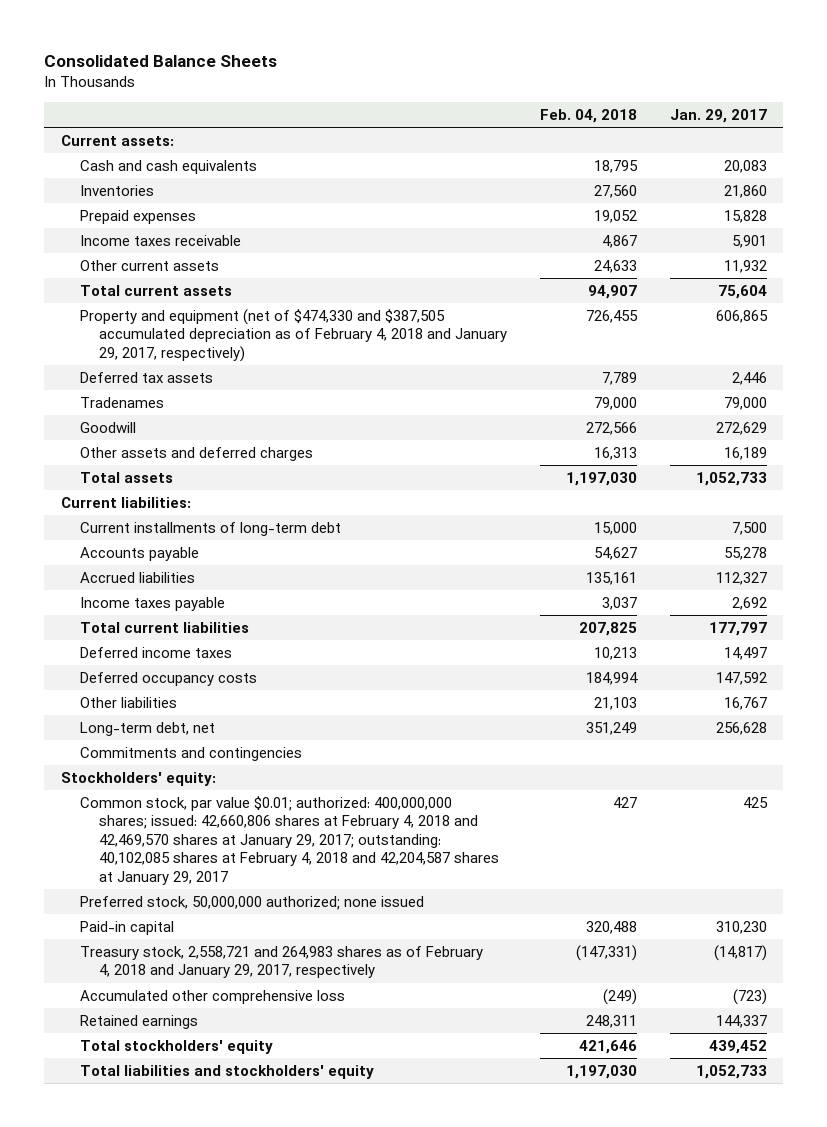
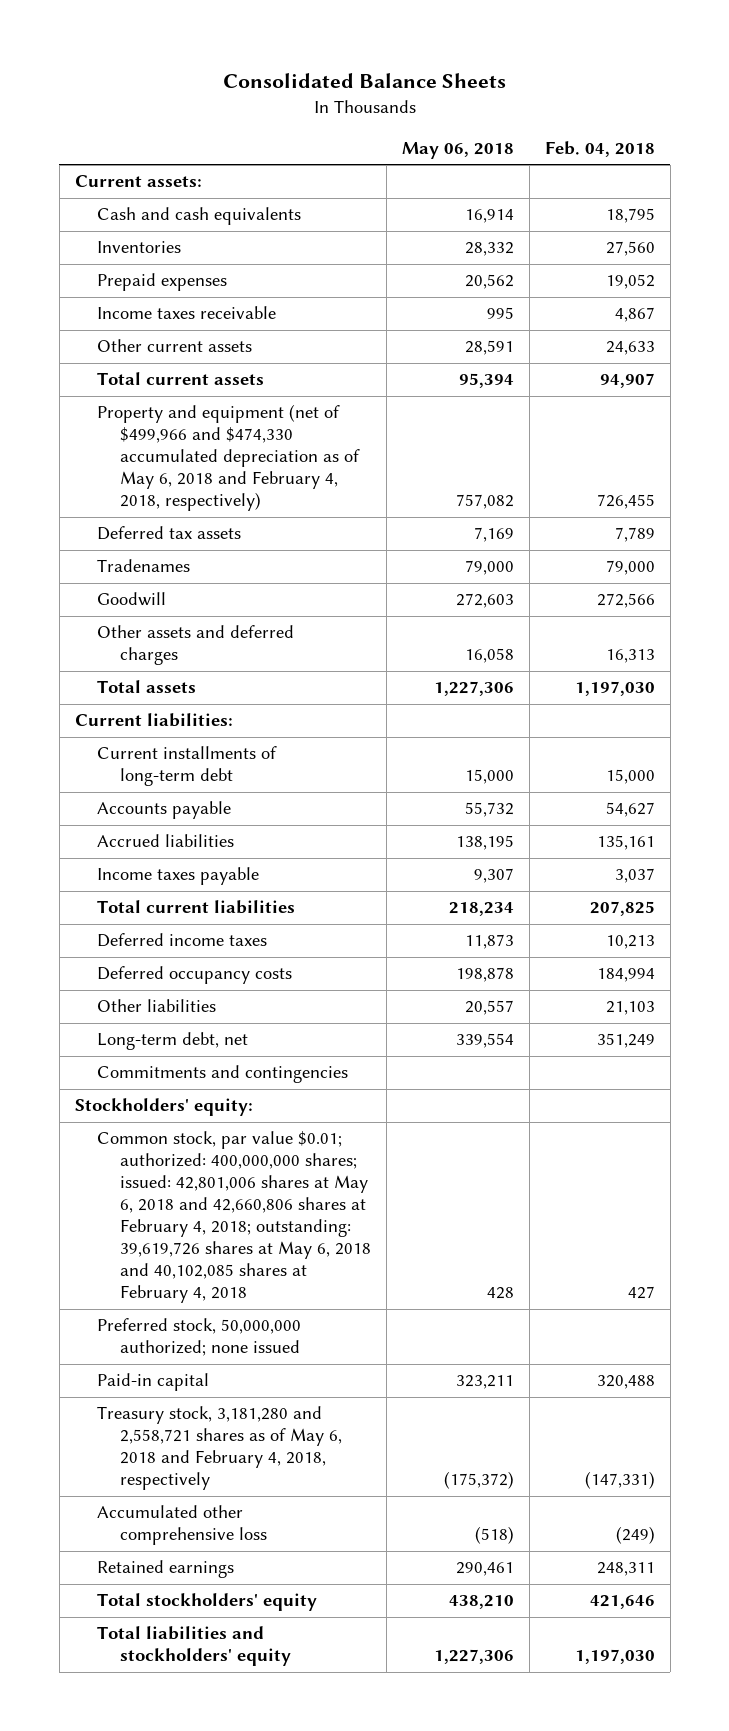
- | Feb. 04, 2018 | Jan. 29, 2017
+ | May 06, 2018 | Feb. 04, 2018
- Property and equipment (net of $474,330 and $387,505 accumulated depreciation as of February 4, 2018 and January 29, 2017, respectively) | 726,455 | 606,865
+ Property and equipment (net of $499,966 and $474,330 accumulated depreciation as of May 6, 2018 and February 4, 2018, respectively) | 757,082 | 726,455
- Common stock, par value $0.01; authorized: 400,000,000 shares; issued: 42,660,806 shares at February 4, 2018 and 42,469,570 shares at January 29, 2017; outstanding: 40,102,085 shares at February 4, 2018 and 42,204,587 shares at January 29, 2017 | 427 | 425
+ Common stock, par value $0.01; authorized: 400,000,000 shares; issued: 42,801,006 shares at May 6, 2018 and 42,660,806 shares at February 4, 2018; outstanding: 39,619,726 shares at May 6, 2018 and 40,102,085 shares at February 4, 2018 | 428 | 427
- Treasury stock, 2,558,721 and 264,983 shares as of February 4, 2018 and January 29, 2017, respectively | (147,331) | (14,817)
+ Treasury stock, 3,181,280 and 2,558,721 shares as of May 6, 2018 and February 4, 2018, respectively | (175,372) | (147,331)

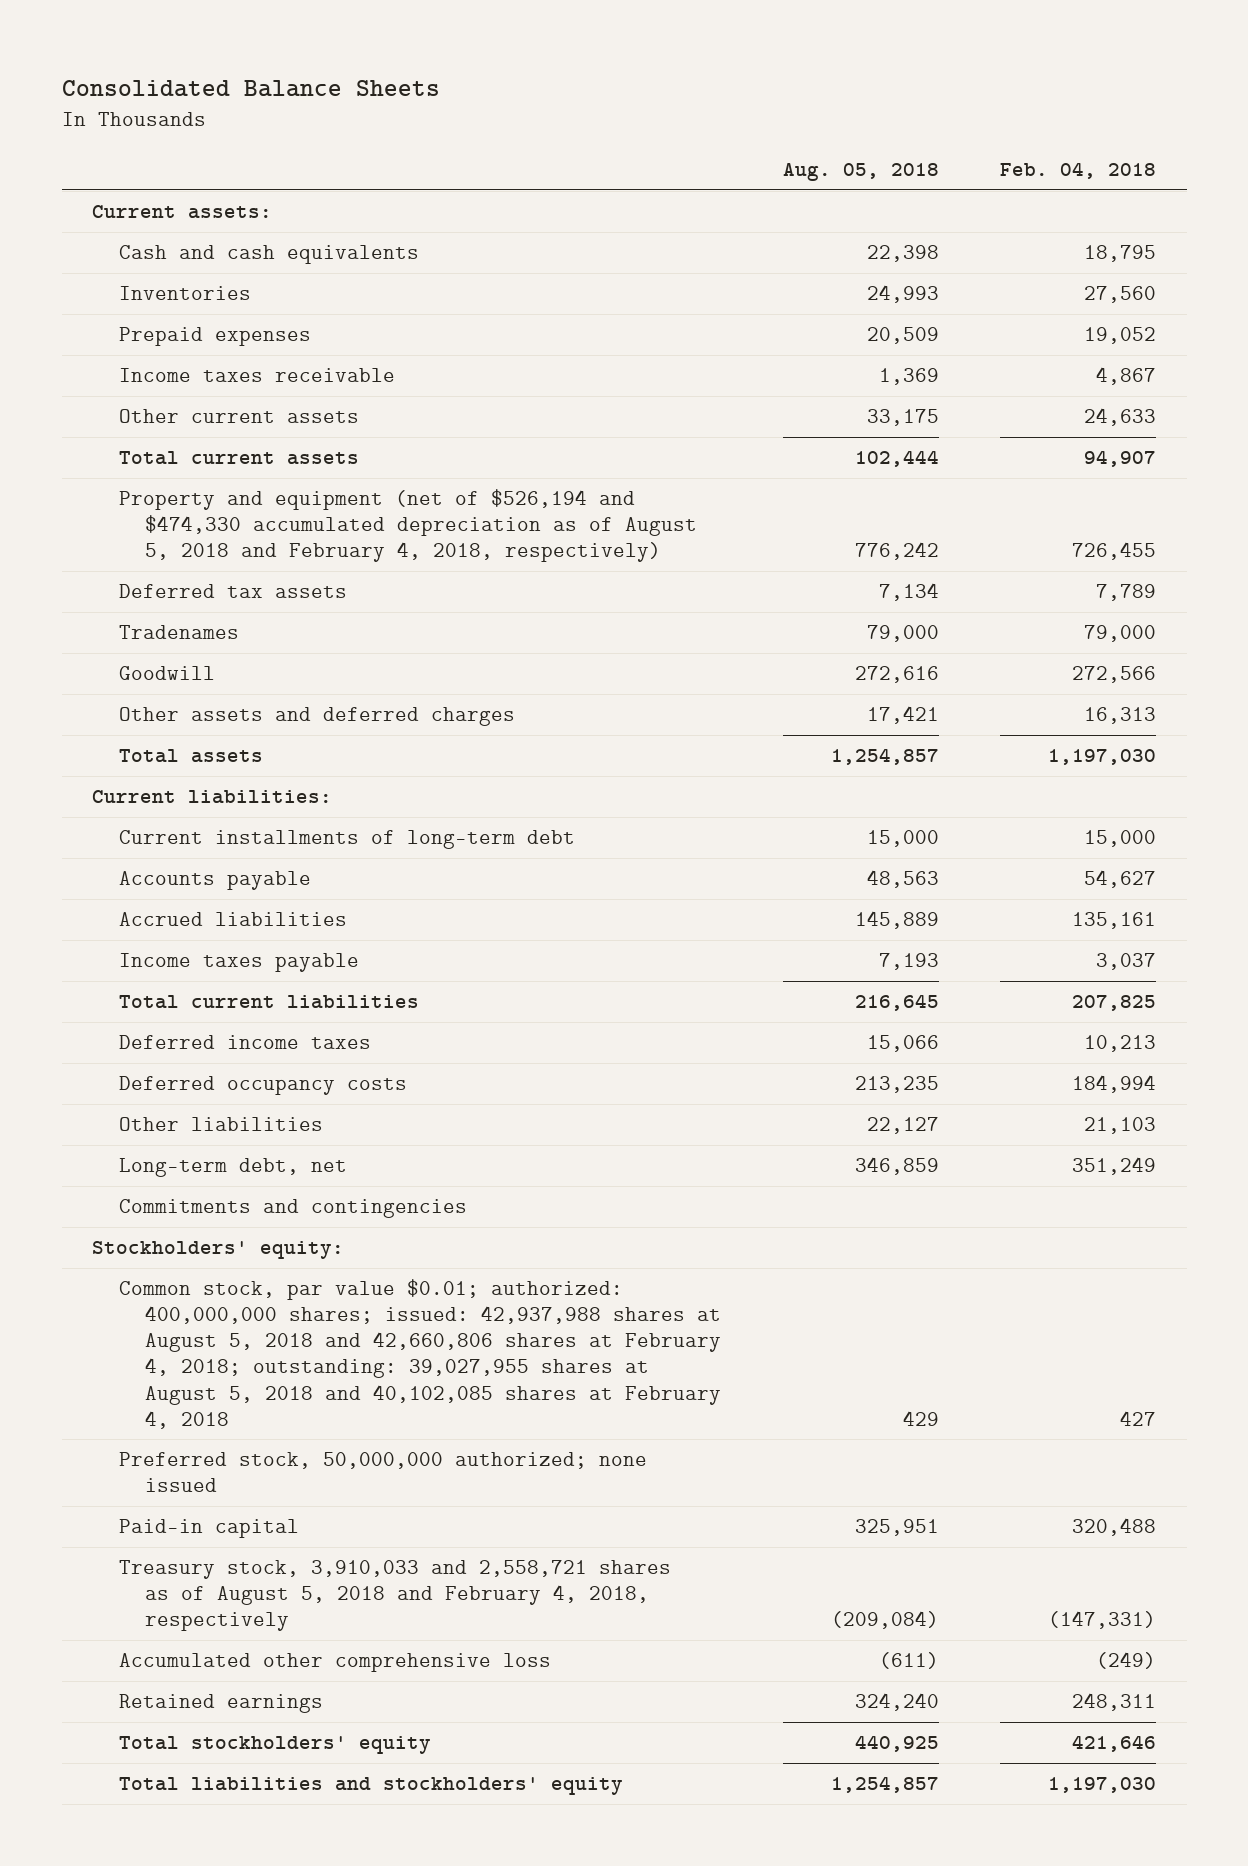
- | May 06, 2018 | Feb. 04, 2018
+ | Aug. 05, 2018 | Feb. 04, 2018
- Property and equipment (net of $499,966 and $474,330 accumulated depreciation as of May 6, 2018 and February 4, 2018, respectively) | 757,082 | 726,455
+ Property and equipment (net of $526,194 and $474,330 accumulated depreciation as of August 5, 2018 and February 4, 2018, respectively) | 776,242 | 726,455
- Common stock, par value $0.01; authorized: 400,000,000 shares; issued: 42,801,006 shares at May 6, 2018 and 42,660,806 shares at February 4, 2018; outstanding: 39,619,726 shares at May 6, 2018 and 40,102,085 shares at February 4, 2018 | 428 | 427
+ Common stock, par value $0.01; authorized: 400,000,000 shares; issued: 42,937,988 shares at August 5, 2018 and 42,660,806 shares at February 4, 2018; outstanding: 39,027,955 shares at August 5, 2018 and 40,102,085 shares at February 4, 2018 | 429 | 427
- Treasury stock, 3,181,280 and 2,558,721 shares as of May 6, 2018 and February 4, 2018, respectively | (175,372) | (147,331)
+ Treasury stock, 3,910,033 and 2,558,721 shares as of August 5, 2018 and February 4, 2018, respectively | (209,084) | (147,331)

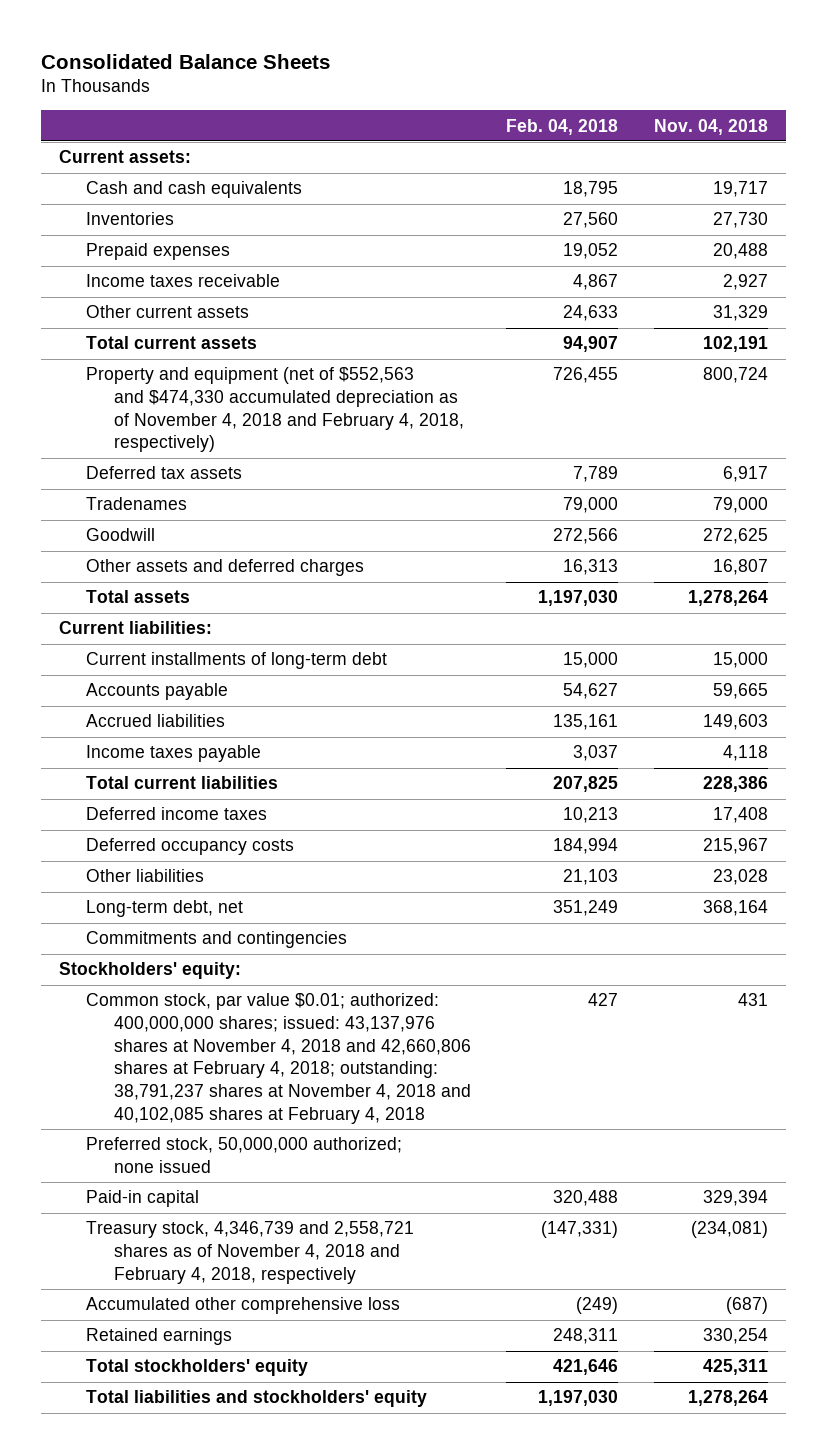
- | Aug. 05, 2018 | Feb. 04, 2018
+ | Feb. 04, 2018 | Nov. 04, 2018
- Property and equipment (net of $526,194 and $474,330 accumulated depreciation as of August 5, 2018 and February 4, 2018, respectively) | 776,242 | 726,455
+ Property and equipment (net of $552,563 and $474,330 accumulated depreciation as of November 4, 2018 and February 4, 2018, respectively) | 726,455 | 800,724
- Common stock, par value $0.01; authorized: 400,000,000 shares; issued: 42,937,988 shares at August 5, 2018 and 42,660,806 shares at February 4, 2018; outstanding: 39,027,955 shares at August 5, 2018 and 40,102,085 shares at February 4, 2018 | 429 | 427
+ Common stock, par value $0.01; authorized: 400,000,000 shares; issued: 43,137,976 shares at November 4, 2018 and 42,660,806 shares at February 4, 2018; outstanding: 38,791,237 shares at November 4, 2018 and 40,102,085 shares at February 4, 2018 | 427 | 431
- Treasury stock, 3,910,033 and 2,558,721 shares as of August 5, 2018 and February 4, 2018, respectively | (209,084) | (147,331)
+ Treasury stock, 4,346,739 and 2,558,721 shares as of November 4, 2018 and February 4, 2018, respectively | (147,331) | (234,081)

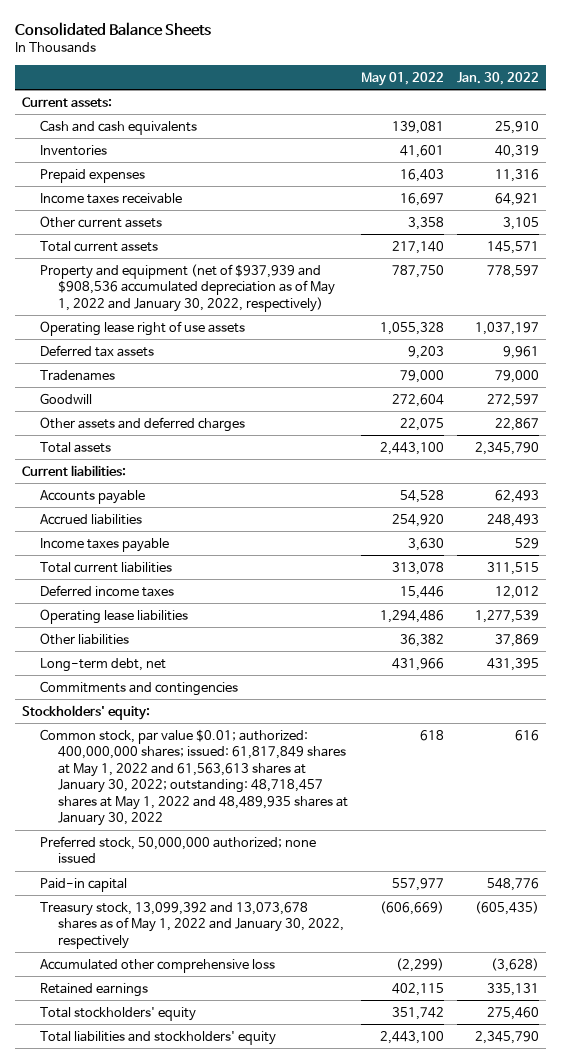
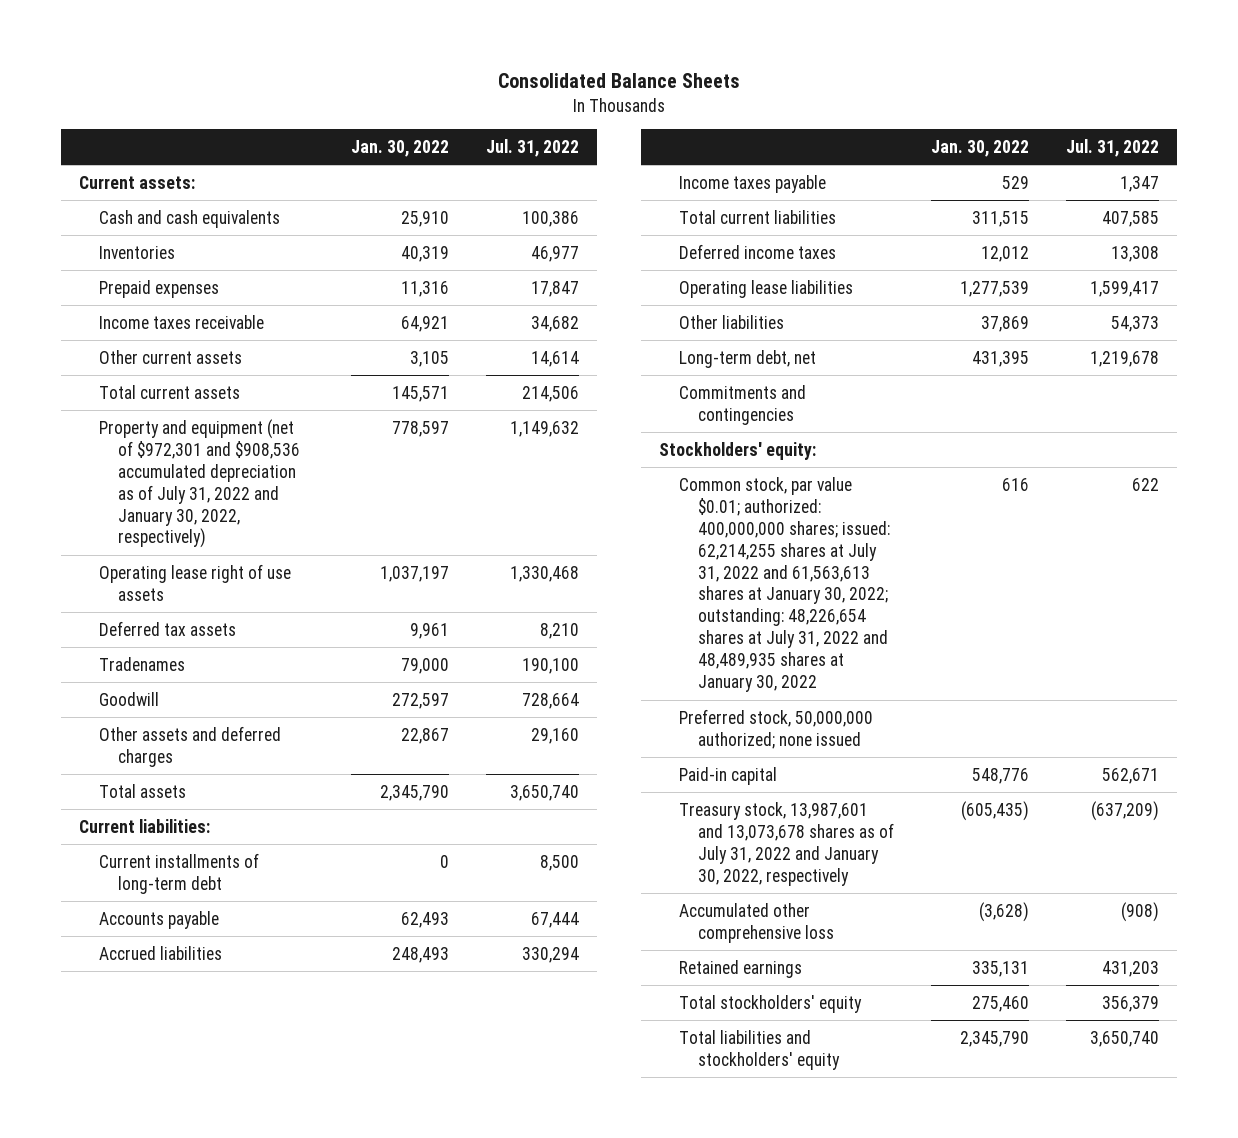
- | May 01, 2022 | Jan. 30, 2022
+ | Jan. 30, 2022 | Jul. 31, 2022
- Property and equipment (net of $937,939 and $908,536 accumulated depreciation as of May 1, 2022 and January 30, 2022, respectively) | 787,750 | 778,597
+ Property and equipment (net of $972,301 and $908,536 accumulated depreciation as of July 31, 2022 and January 30, 2022, respectively) | 778,597 | 1,149,632
+ Current installments of long-term debt | 0 | 8,500
- Common stock, par value $0.01; authorized: 400,000,000 shares; issued: 61,817,849 shares at May 1, 2022 and 61,563,613 shares at January 30, 2022; outstanding: 48,718,457 shares at May 1, 2022 and 48,489,935 shares at January 30, 2022 | 618 | 616
+ Common stock, par value $0.01; authorized: 400,000,000 shares; issued: 62,214,255 shares at July 31, 2022 and 61,563,613 shares at January 30, 2022; outstanding: 48,226,654 shares at July 31, 2022 and 48,489,935 shares at January 30, 2022 | 616 | 622
- Treasury stock, 13,099,392 and 13,073,678 shares as of May 1, 2022 and January 30, 2022, respectively | (606,669) | (605,435)
+ Treasury stock, 13,987,601 and 13,073,678 shares as of July 31, 2022 and January 30, 2022, respectively | (605,435) | (637,209)

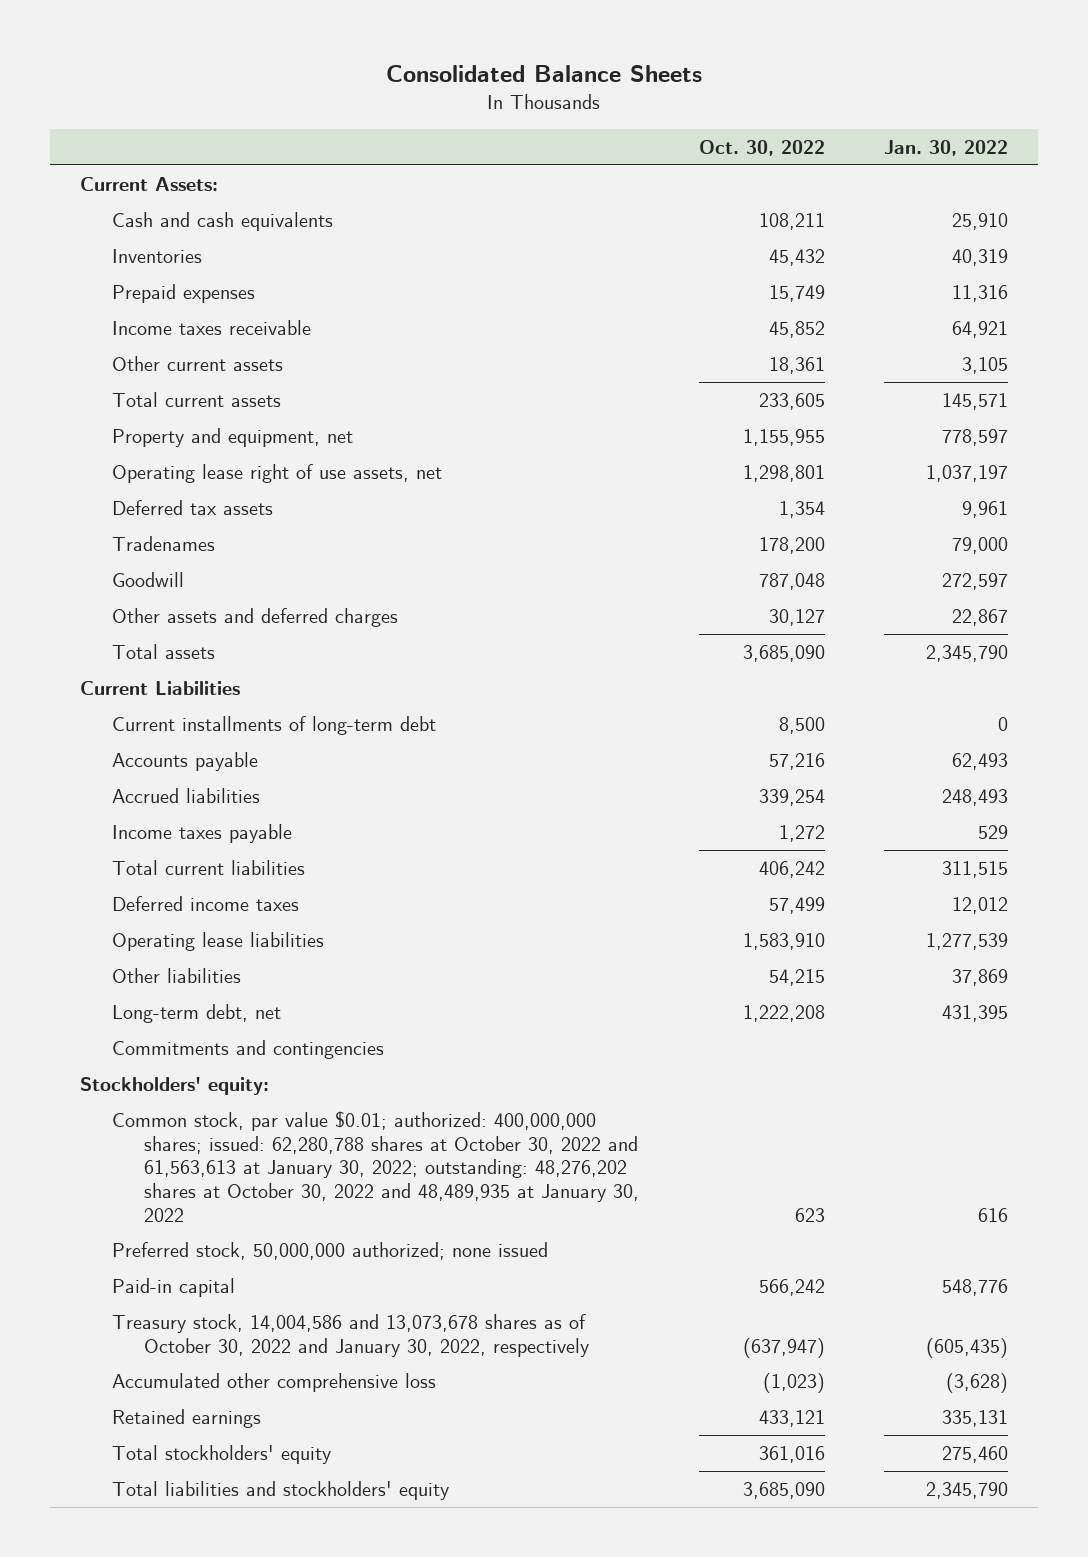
- | Jan. 30, 2022 | Jul. 31, 2022
+ | Oct. 30, 2022 | Jan. 30, 2022
- Current assets:
+ Current Assets:
- Property and equipment (net of $972,301 and $908,536 accumulated depreciation as of July 31, 2022 and January 30, 2022, respectively) | 778,597 | 1,149,632
- Operating lease right of use assets | 1,037,197 | 1,330,468
+ Property and equipment, net | 1,155,955 | 778,597
+ Operating lease right of use assets, net | 1,298,801 | 1,037,197
- Current liabilities:
+ Current Liabilities
- Common stock, par value $0.01; authorized: 400,000,000 shares; issued: 62,214,255 shares at July 31, 2022 and 61,563,613 shares at January 30, 2022; outstanding: 48,226,654 shares at July 31, 2022 and 48,489,935 shares at January 30, 2022 | 616 | 622
+ Common stock, par value $0.01; authorized: 400,000,000 shares; issued: 62,280,788 shares at October 30, 2022 and 61,563,613 at January 30, 2022; outstanding: 48,276,202 shares at October 30, 2022 and 48,489,935 at January 30, 2022 | 623 | 616
- Treasury stock, 13,987,601 and 13,073,678 shares as of July 31, 2022 and January 30, 2022, respectively | (605,435) | (637,209)
+ Treasury stock, 14,004,586 and 13,073,678 shares as of October 30, 2022 and January 30, 2022, respectively | (637,947) | (605,435)

